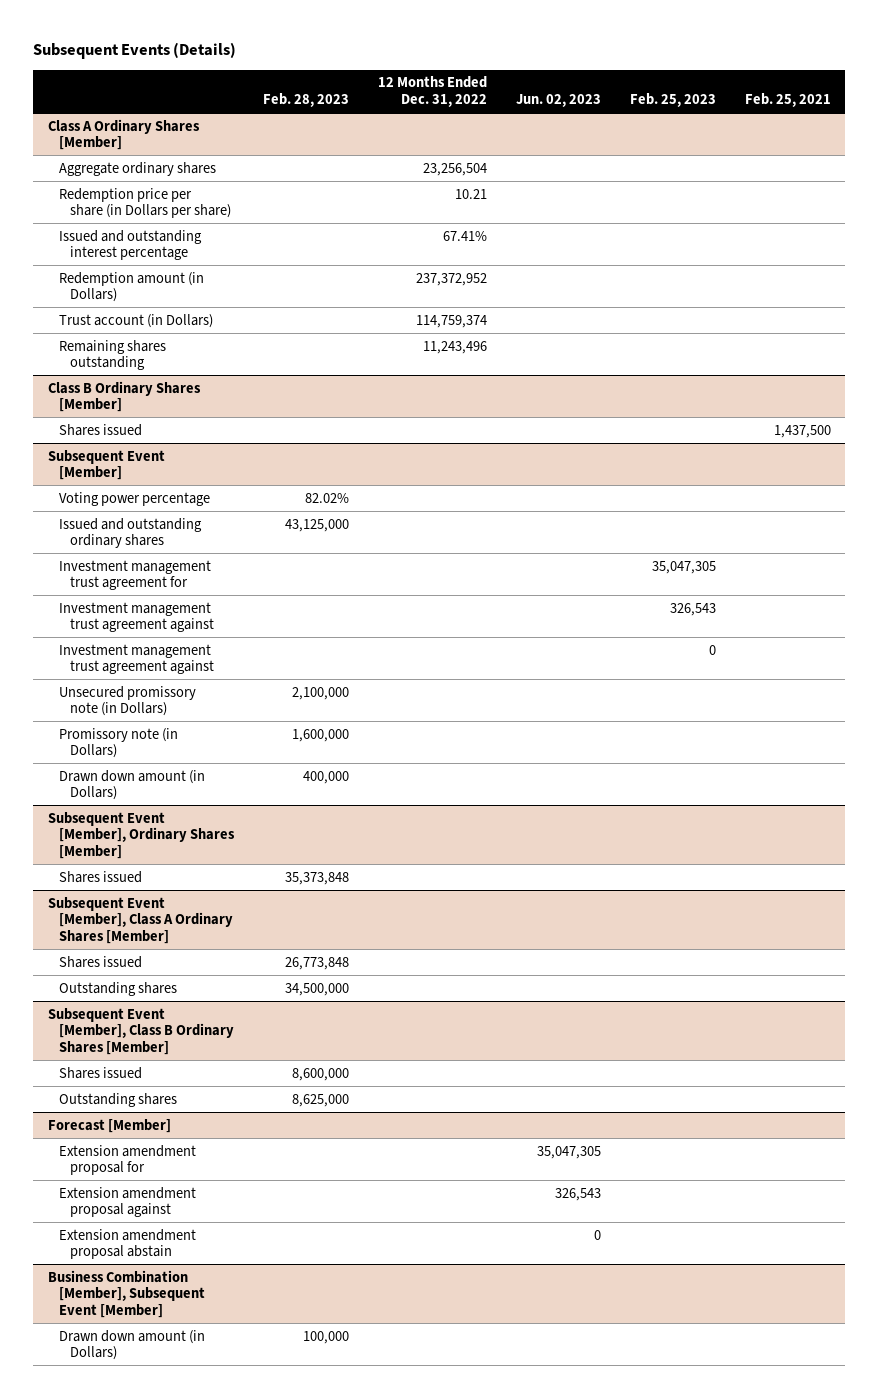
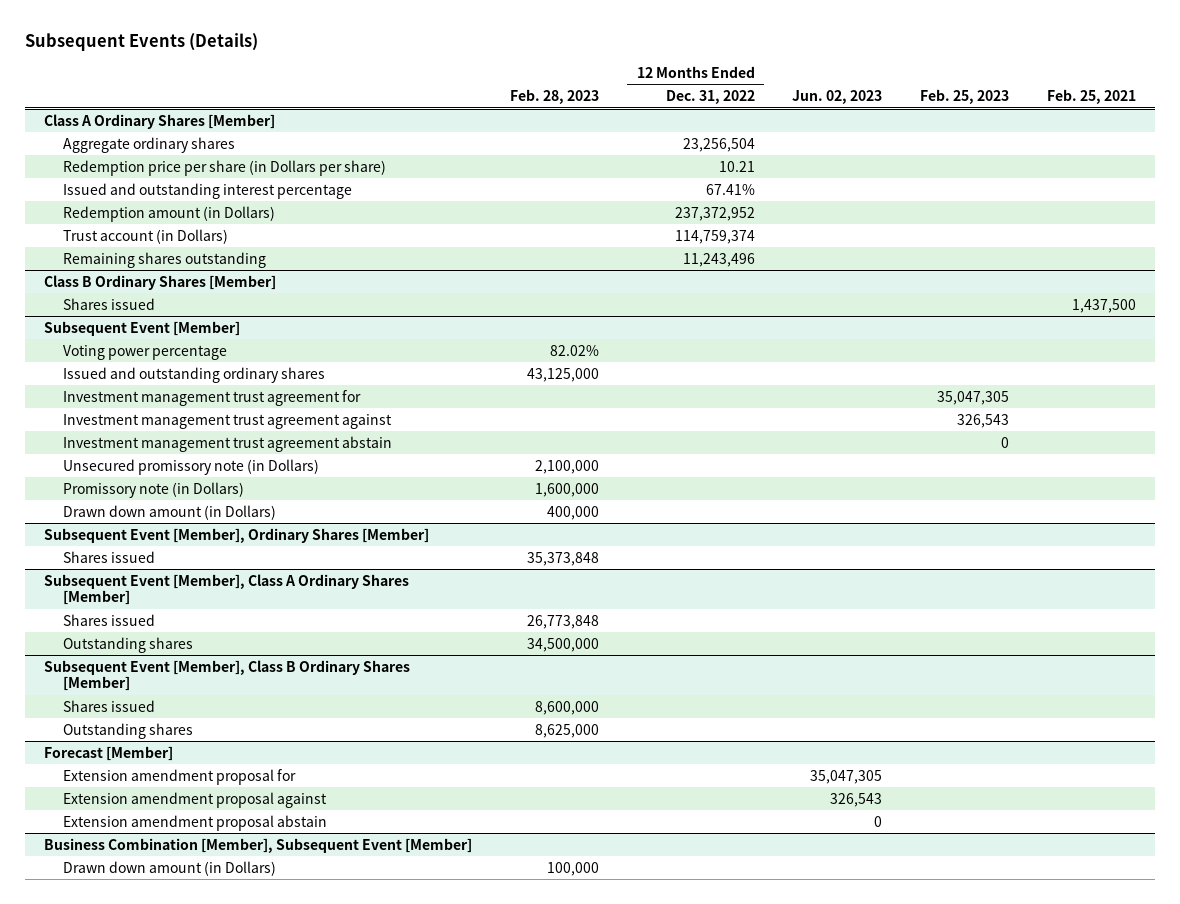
@ Subsequent Event [Member]
- Investment management trust agreement against | | | | 0 |
+ Investment management trust agreement abstain | | | | 0 |

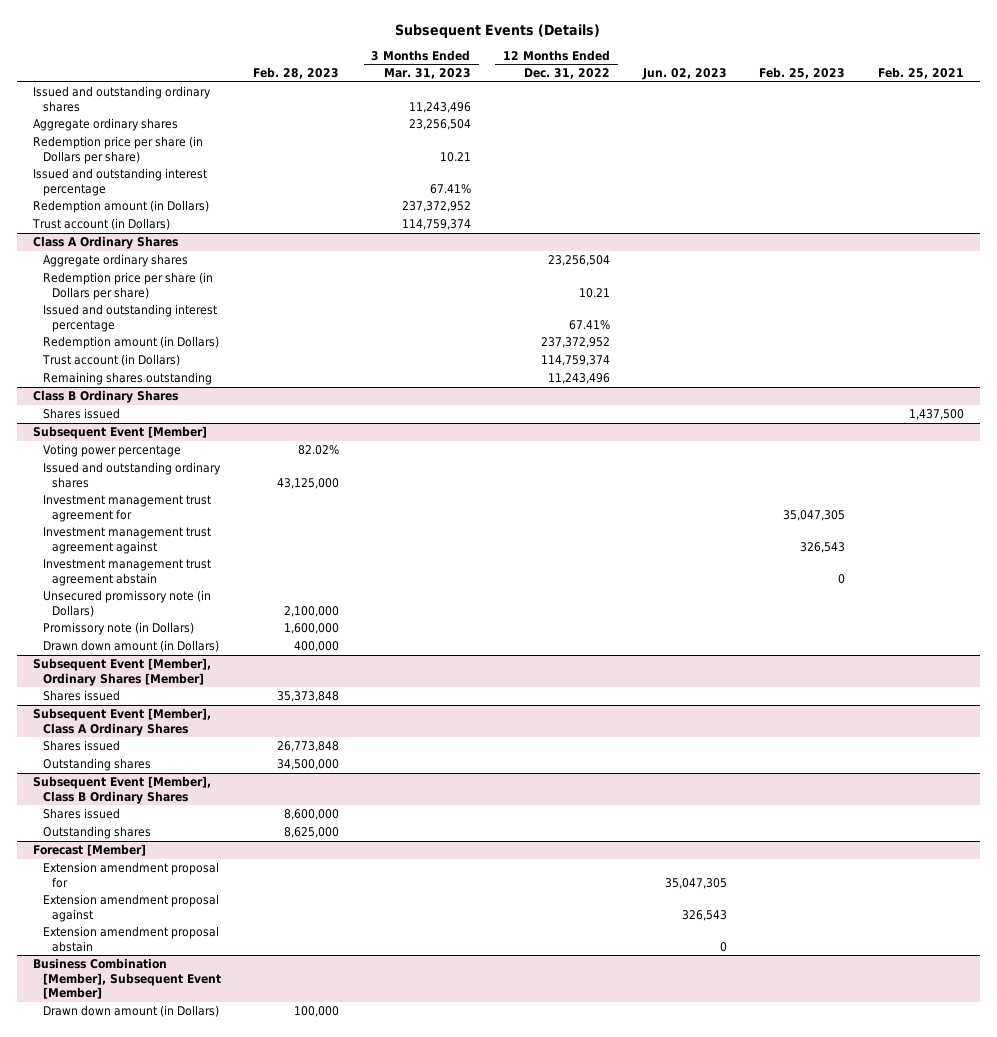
- | Feb. 28, 2023 | 12 Months Ended Dec. 31, 2022 | Jun. 02, 2023 | Feb. 25, 2023 | Feb. 25, 2021
+ | Feb. 28, 2023 | 3 Months Ended Mar. 31, 2023 | 12 Months Ended Dec. 31, 2022 | Jun. 02, 2023 | Feb. 25, 2023 | Feb. 25, 2021
- Class A Ordinary Shares [Member]
+ Issued and outstanding ordinary shares | | 11,243,496 | | | |
+ Aggregate ordinary shares | | 23,256,504 | | | |
+ Redemption price per share (in Dollars per share) | | 10.21 | | | |
+ Issued and outstanding interest percentage | | 67.41% | | | |
+ Redemption amount (in Dollars) | | 237,372,952 | | | |
+ Trust account (in Dollars) | | 114,759,374 | | | |
+ Class A Ordinary Shares
- Class B Ordinary Shares [Member]
+ Class B Ordinary Shares
- Subsequent Event [Member], Class A Ordinary Shares [Member]
+ Subsequent Event [Member], Class A Ordinary Shares
- Subsequent Event [Member], Class B Ordinary Shares [Member]
+ Subsequent Event [Member], Class B Ordinary Shares

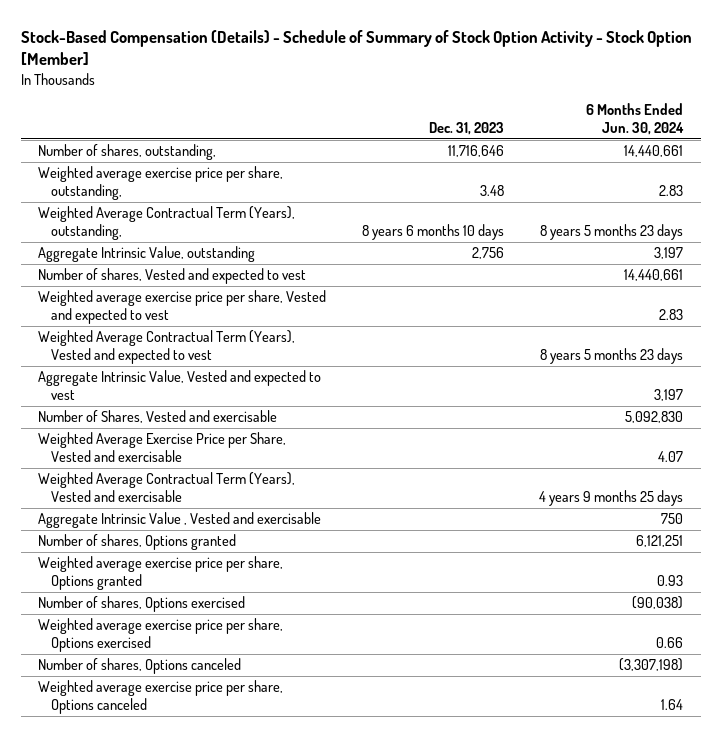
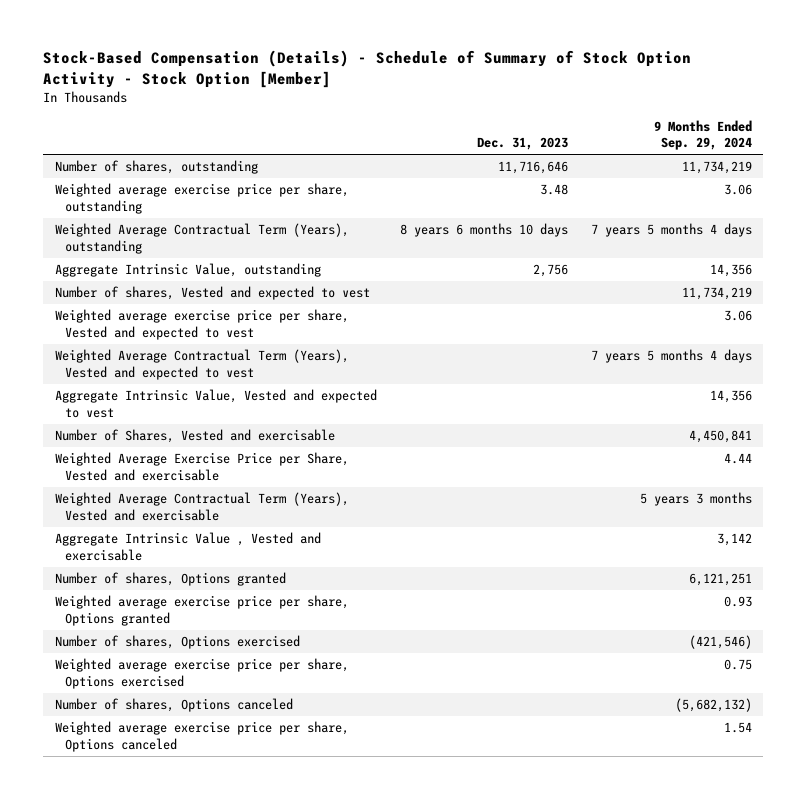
- | Dec. 31, 2023 | 6 Months Ended Jun. 30, 2024
+ | Dec. 31, 2023 | 9 Months Ended Sep. 29, 2024
- Number of shares, outstanding, | 11,716,646 | 14,440,661
- Weighted average exercise price per share, outstanding, | 3.48 | 2.83
- Weighted Average Contractual Term (Years), outstanding, | 8 years 6 months 10 days | 8 years 5 months 23 days
+ Number of shares, outstanding | 11,716,646 | 11,734,219
+ Weighted average exercise price per share, outstanding | 3.48 | 3.06
+ Weighted Average Contractual Term (Years), outstanding | 8 years 6 months 10 days | 7 years 5 months 4 days

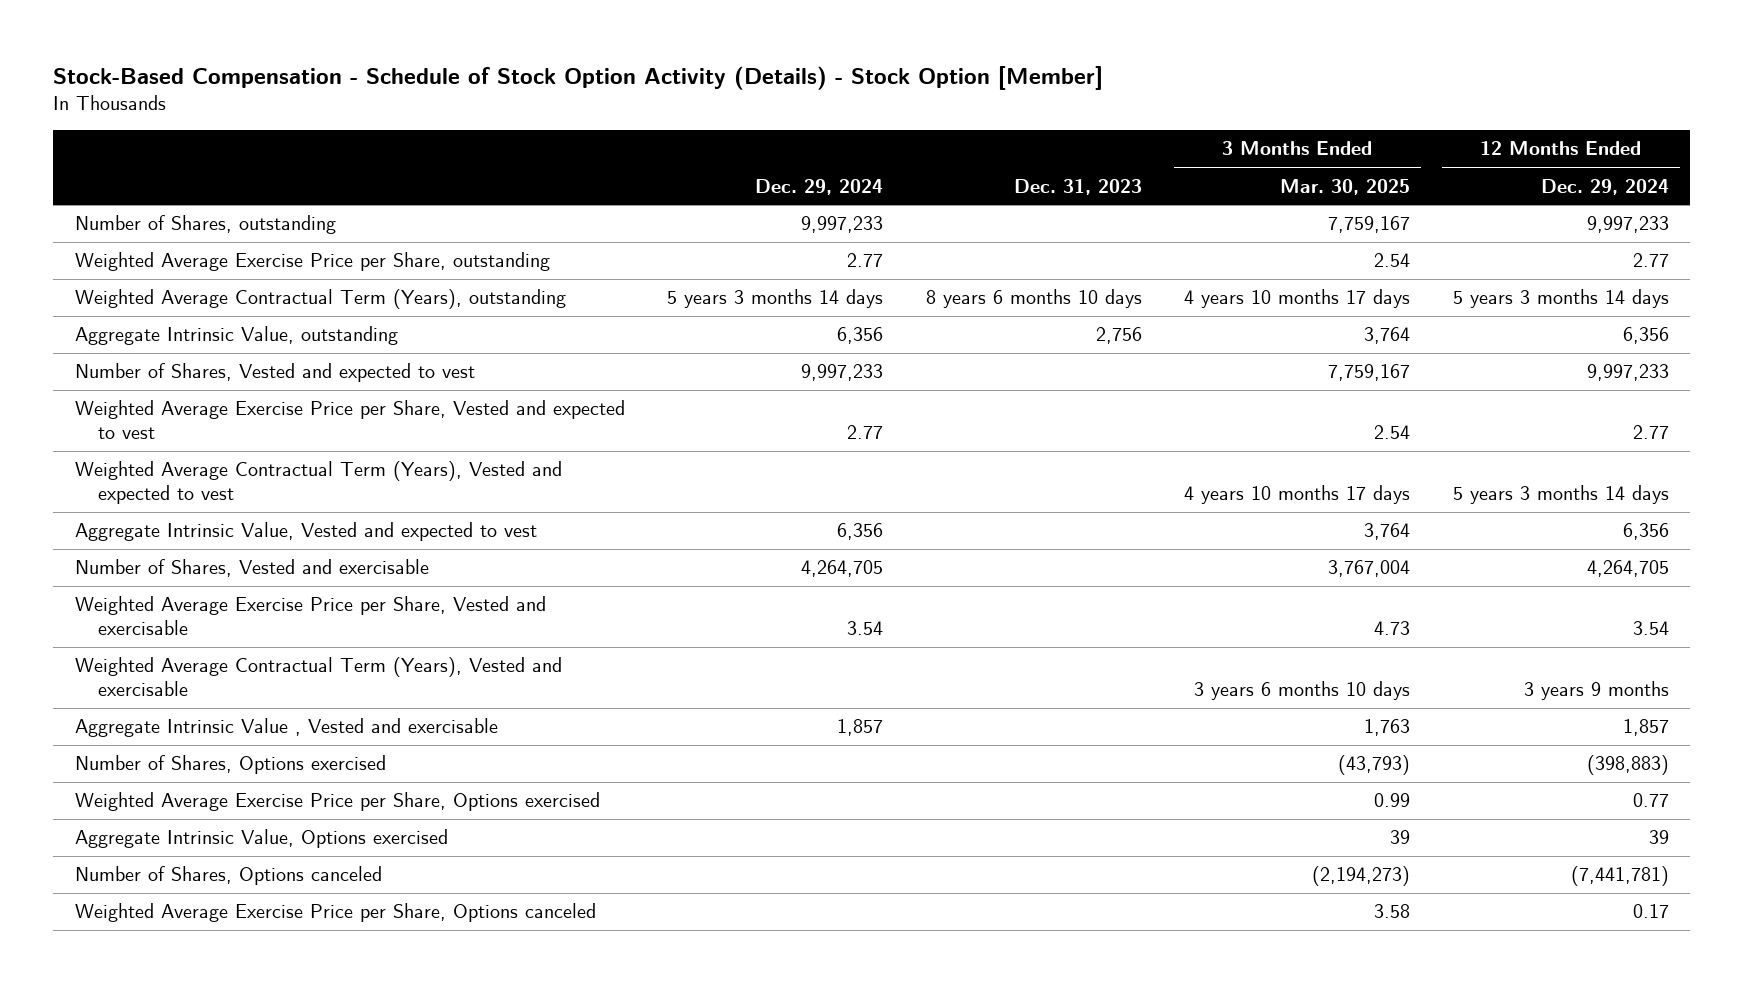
- Stock-Based Compensation (Details) - Schedule of Summary of Stock Option Activity - Stock Option [Member]
+ Stock-Based Compensation - Schedule of Stock Option Activity (Details) - Stock Option [Member]
- | Dec. 31, 2023 | 9 Months Ended Sep. 29, 2024
+ | Dec. 29, 2024 | Dec. 31, 2023 | 3 Months Ended Mar. 30, 2025 | 12 Months Ended Dec. 29, 2024
- Number of shares, outstanding | 11,716,646 | 11,734,219
- Weighted average exercise price per share, outstanding | 3.48 | 3.06
+ Number of Shares, outstanding | 9,997,233 | | 7,759,167 | 9,997,233
+ Weighted Average Exercise Price per Share, outstanding | 2.77 | | 2.54 | 2.77
- Number of shares, Vested and expected to vest | | 11,734,219
- Weighted average exercise price per share, Vested and expected to vest | | 3.06
+ Number of Shares, Vested and expected to vest | 9,997,233 | | 7,759,167 | 9,997,233
+ Weighted Average Exercise Price per Share, Vested and expected to vest | 2.77 | | 2.54 | 2.77
- Number of shares, Options granted | | 6,121,251
- Weighted average exercise price per share, Options granted | | 0.93
- Number of shares, Options exercised | | (421,546)
- Weighted average exercise price per share, Options exercised | | 0.75
- Number of shares, Options canceled | | (5,682,132)
- Weighted average exercise price per share, Options canceled | | 1.54
+ Number of Shares, Options exercised | | | (43,793) | (398,883)
+ Weighted Average Exercise Price per Share, Options exercised | | | 0.99 | 0.77
+ Aggregate Intrinsic Value, Options exercised | | | 39 | 39
+ Number of Shares, Options canceled | | | (2,194,273) | (7,441,781)
+ Weighted Average Exercise Price per Share, Options canceled | | | 3.58 | 0.17

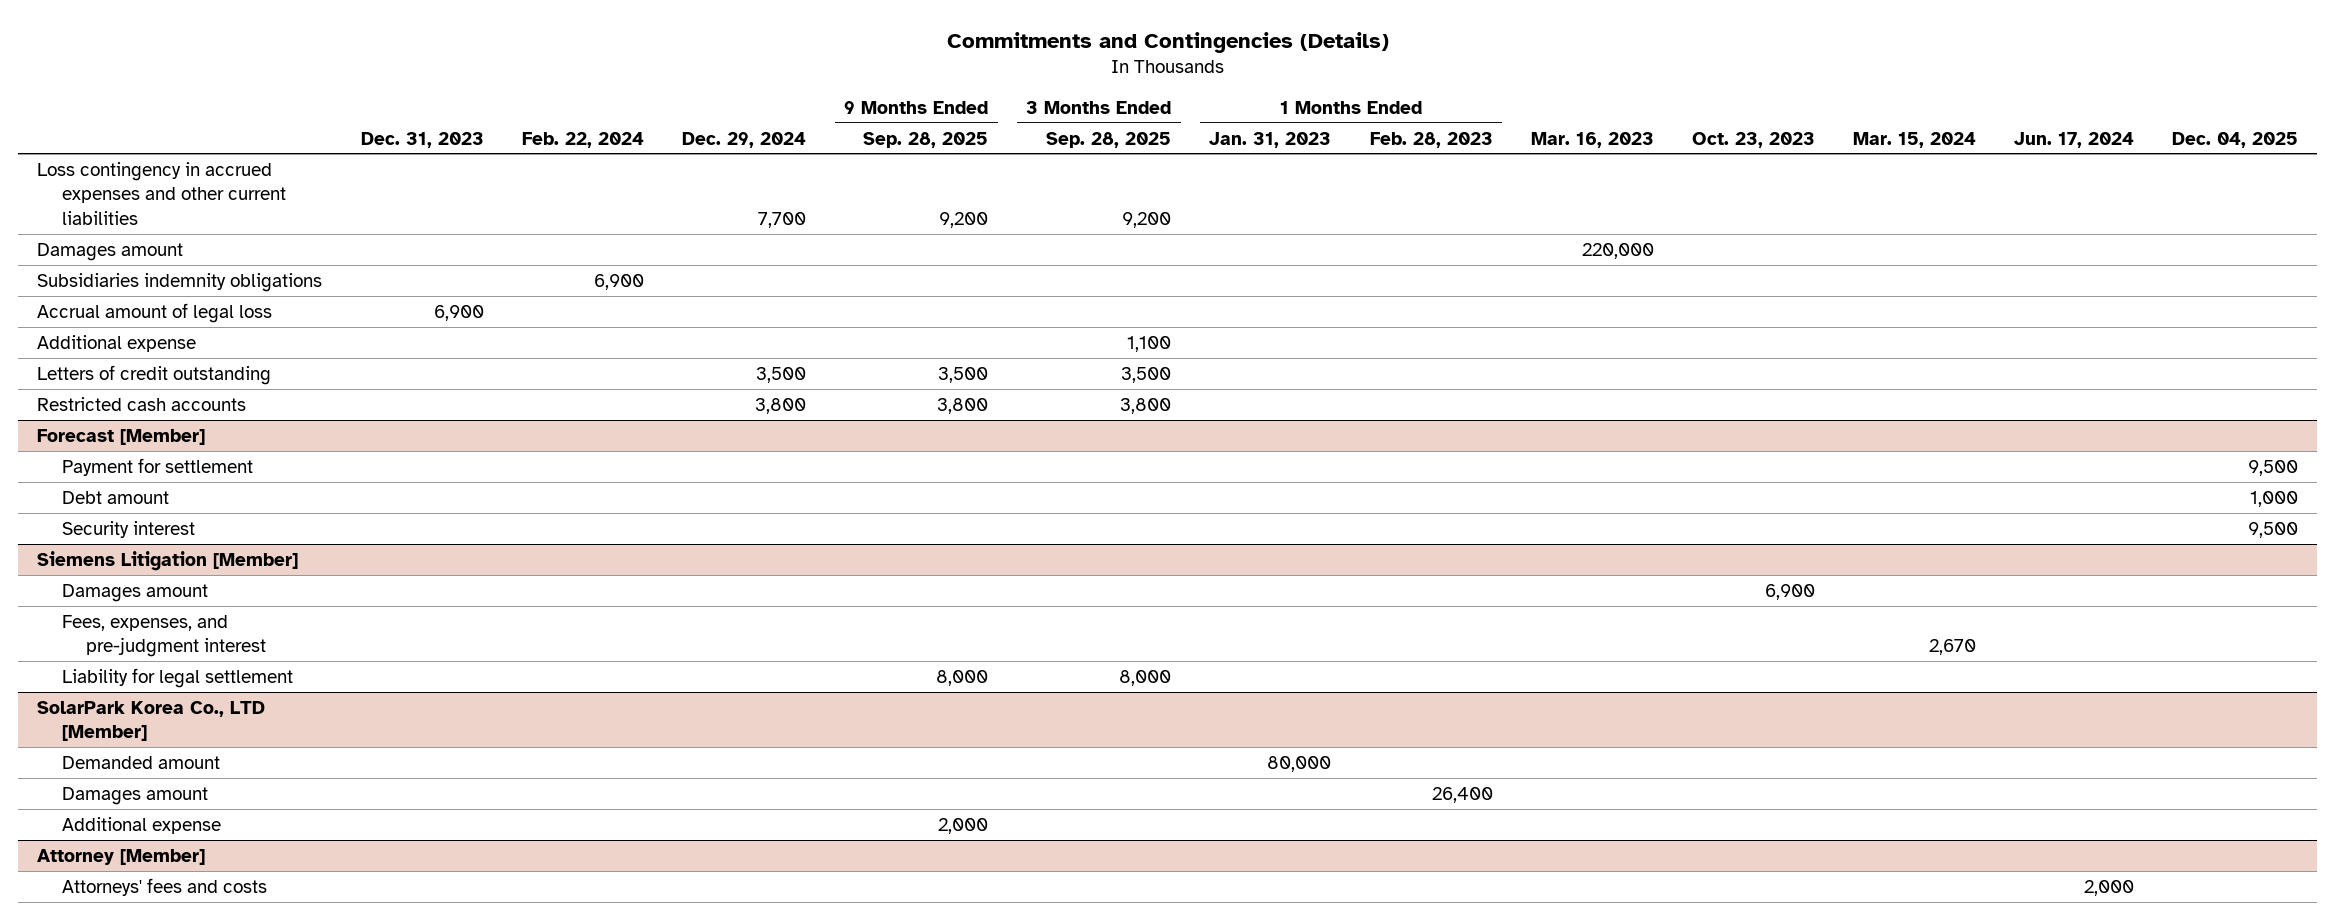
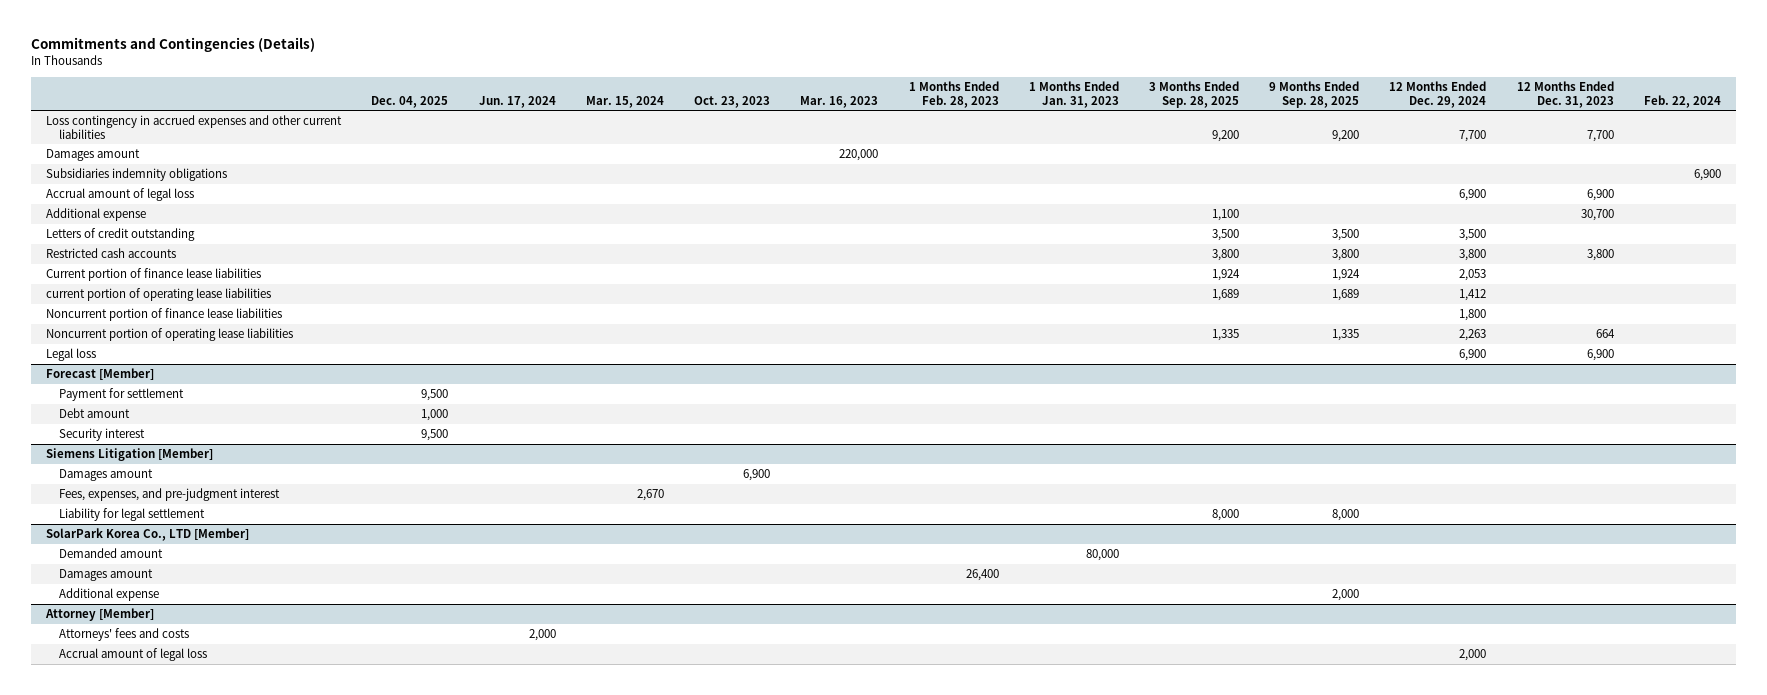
- | Dec. 31, 2023 | Feb. 22, 2024 | Dec. 29, 2024 | 9 Months Ended Sep. 28, 2025 | 3 Months Ended Sep. 28, 2025 | 1 Months Ended Jan. 31, 2023 | 1 Months Ended Feb. 28, 2023 | Mar. 16, 2023 | Oct. 23, 2023 | Mar. 15, 2024 | Jun. 17, 2024 | Dec. 04, 2025
+ | Dec. 04, 2025 | Jun. 17, 2024 | Mar. 15, 2024 | Oct. 23, 2023 | Mar. 16, 2023 | 1 Months Ended Feb. 28, 2023 | 1 Months Ended Jan. 31, 2023 | 3 Months Ended Sep. 28, 2025 | 9 Months Ended Sep. 28, 2025 | 12 Months Ended Dec. 29, 2024 | 12 Months Ended Dec. 31, 2023 | Feb. 22, 2024
+ Current portion of finance lease liabilities | | | | | | | | 1,924 | 1,924 | 2,053 | |
+ current portion of operating lease liabilities | | | | | | | | 1,689 | 1,689 | 1,412 | |
+ Noncurrent portion of finance lease liabilities | | | | | | | | | | 1,800 | |
+ Noncurrent portion of operating lease liabilities | | | | | | | | 1,335 | 1,335 | 2,263 | 664 |
+ Legal loss | | | | | | | | | | 6,900 | 6,900 |
@ Attorney [Member]
+ Accrual amount of legal loss | | | | | | | | | | 2,000 | |

